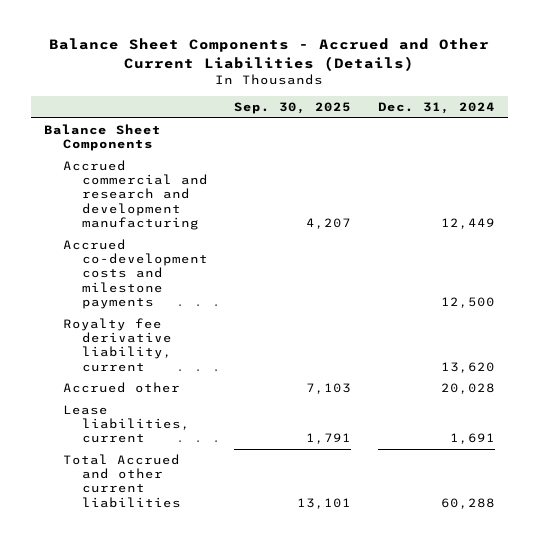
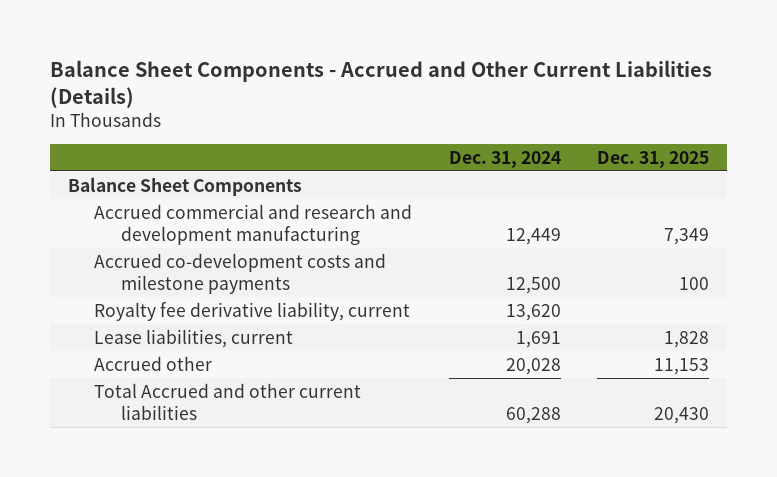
- | Sep. 30, 2025 | Dec. 31, 2024
+ | Dec. 31, 2024 | Dec. 31, 2025
moved down: Accrued other | 20,028 | 11,153

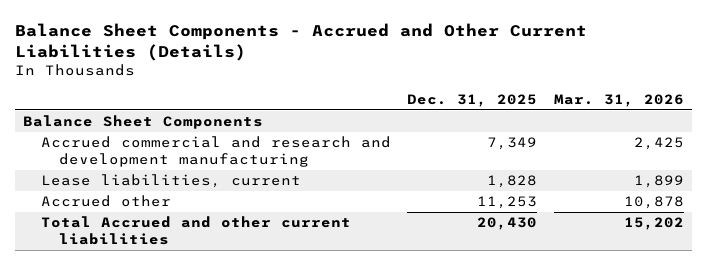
- | Dec. 31, 2024 | Dec. 31, 2025
+ | Dec. 31, 2025 | Mar. 31, 2026
- Accrued co-development costs and milestone payments | 12,500 | 100
- Royalty fee derivative liability, current | 13,620 |
- Accrued other | 20,028 | 11,153
+ Accrued other | 11,253 | 10,878

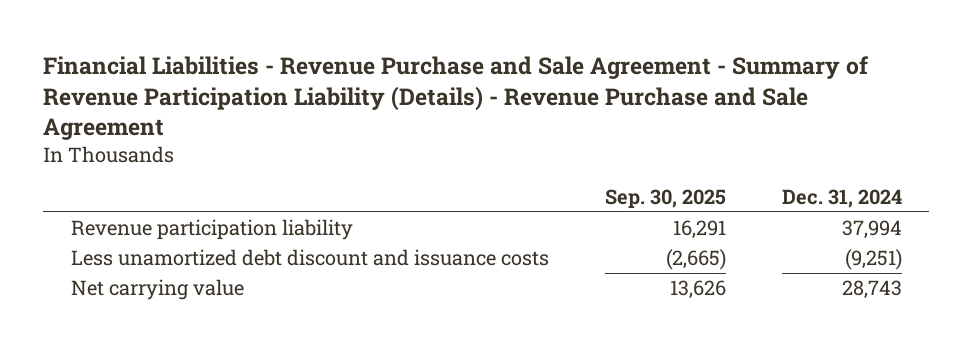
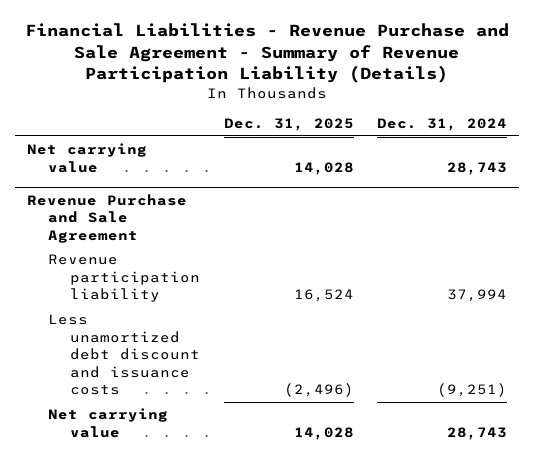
- Financial Liabilities - Revenue Purchase and Sale Agreement - Summary of Revenue Participation Liability (Details) - Revenue Purchase and Sale Agreement
+ Financial Liabilities - Revenue Purchase and Sale Agreement - Summary of Revenue Participation Liability (Details)
- | Sep. 30, 2025 | Dec. 31, 2024
+ | Dec. 31, 2025 | Dec. 31, 2024
+ Net carrying value | 14,028 | 28,743
+ Revenue Purchase and Sale Agreement

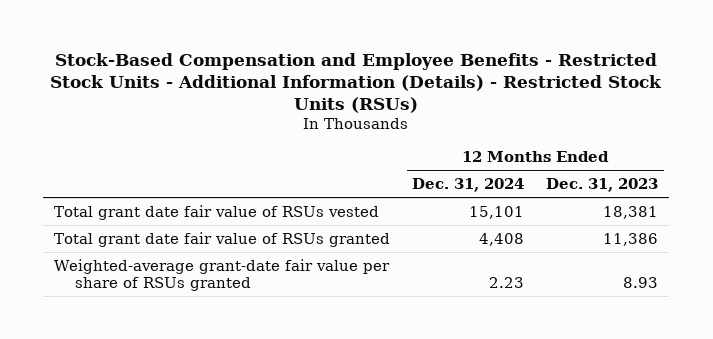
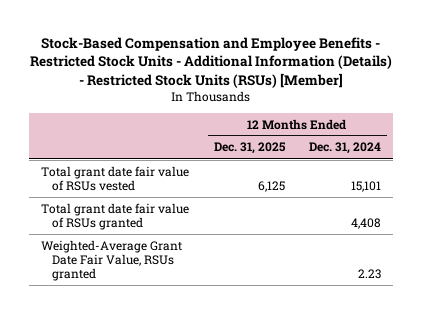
- Stock-Based Compensation and Employee Benefits - Restricted Stock Units - Additional Information (Details) - Restricted Stock Units (RSUs)
+ Stock-Based Compensation and Employee Benefits - Restricted Stock Units - Additional Information (Details) - Restricted Stock Units (RSUs) [Member]
- | 12 Months Ended Dec. 31, 2024 | 12 Months Ended Dec. 31, 2023
+ | 12 Months Ended Dec. 31, 2025 | 12 Months Ended Dec. 31, 2024
- Weighted-average grant-date fair value per share of RSUs granted | 2.23 | 8.93
+ Weighted-Average Grant Date Fair Value, RSUs granted | | 2.23

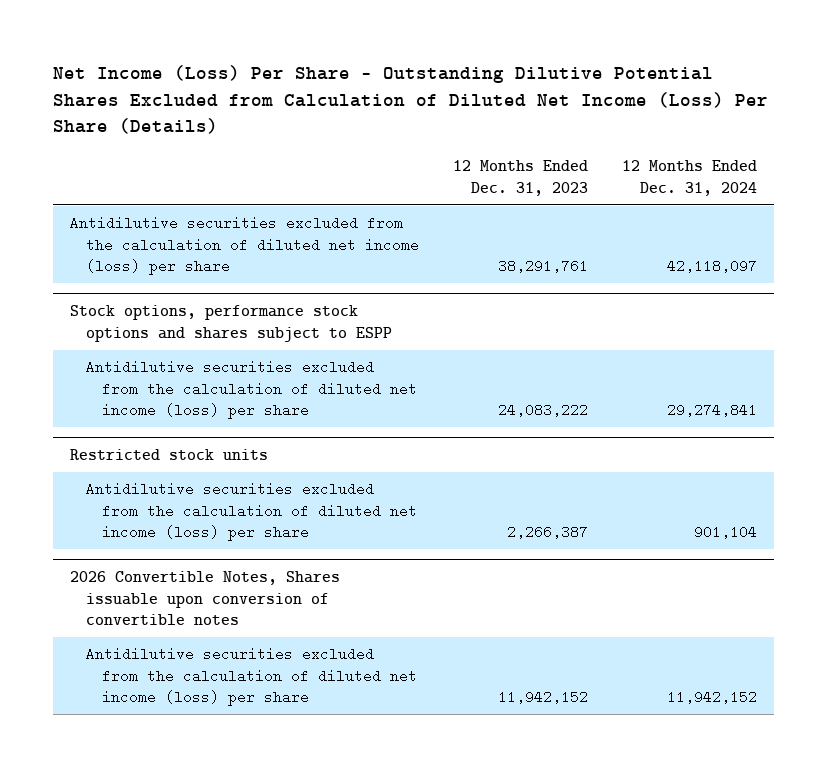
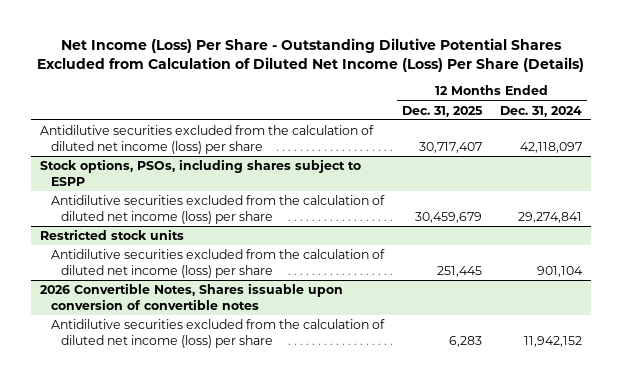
- | 12 Months Ended Dec. 31, 2023 | 12 Months Ended Dec. 31, 2024
+ | 12 Months Ended Dec. 31, 2025 | 12 Months Ended Dec. 31, 2024
- Stock options, performance stock options and shares subject to ESPP
+ Stock options, PSOs, including shares subject to ESPP

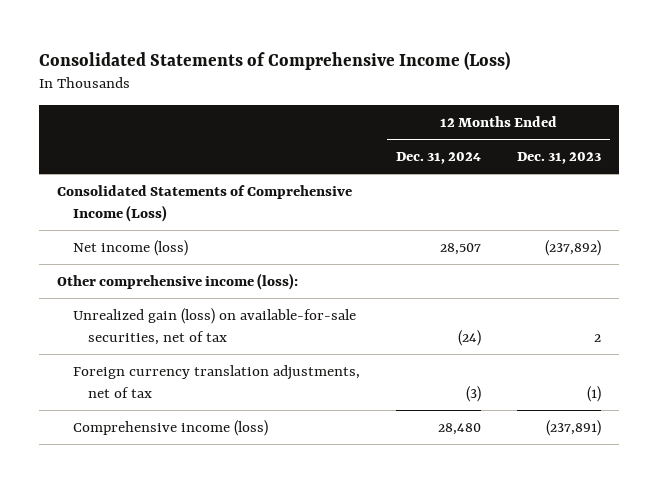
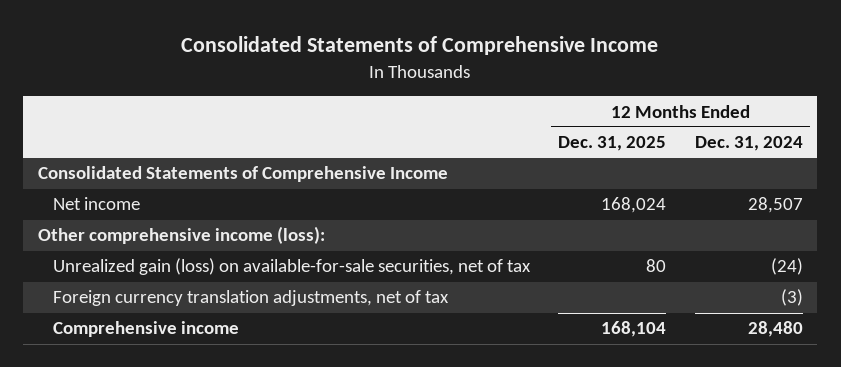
- Consolidated Statements of Comprehensive Income (Loss)
+ Consolidated Statements of Comprehensive Income
- | 12 Months Ended Dec. 31, 2024 | 12 Months Ended Dec. 31, 2023
+ | 12 Months Ended Dec. 31, 2025 | 12 Months Ended Dec. 31, 2024
- Consolidated Statements of Comprehensive Income (Loss)
- Net income (loss) | 28,507 | (237,892)
+ Consolidated Statements of Comprehensive Income
+ Net income | 168,024 | 28,507
- Comprehensive income (loss) | 28,480 | (237,891)
+ Comprehensive income | 168,104 | 28,480

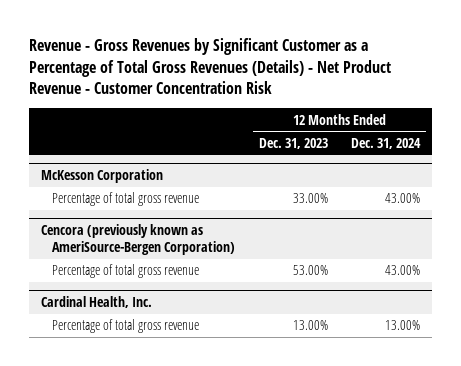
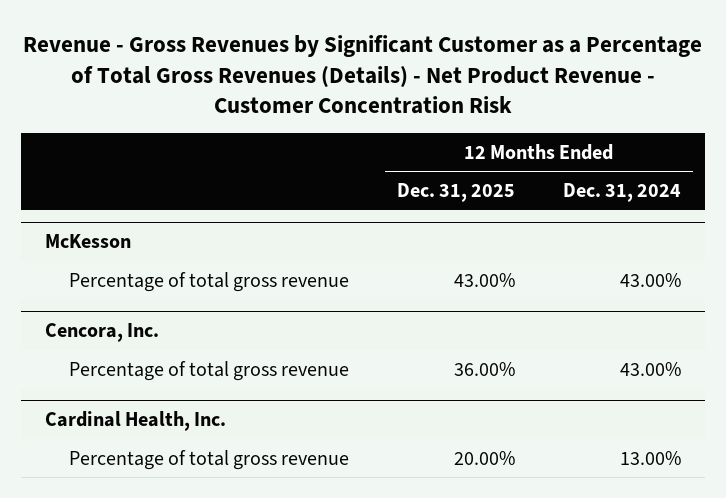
- | 12 Months Ended Dec. 31, 2023 | 12 Months Ended Dec. 31, 2024
+ | 12 Months Ended Dec. 31, 2025 | 12 Months Ended Dec. 31, 2024
- McKesson Corporation
+ McKesson
- Cencora (previously known as AmeriSource-Bergen Corporation)
+ Cencora, Inc.

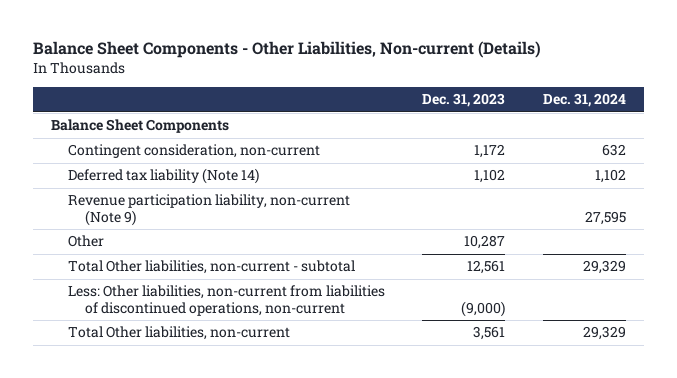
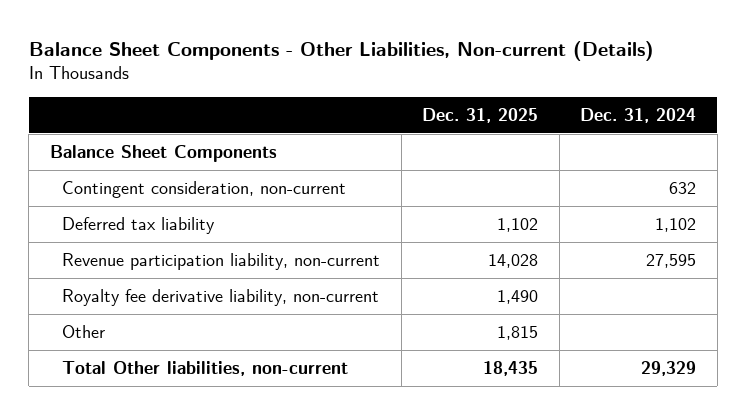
- | Dec. 31, 2023 | Dec. 31, 2024
+ | Dec. 31, 2025 | Dec. 31, 2024
- Deferred tax liability (Note 14) | 1,102 | 1,102
- Revenue participation liability, non-current (Note 9) | | 27,595
+ Deferred tax liability | 1,102 | 1,102
+ Revenue participation liability, non-current | 14,028 | 27,595
+ Royalty fee derivative liability, non-current | 1,490 |
- Total Other liabilities, non-current - subtotal | 12,561 | 29,329
- Less: Other liabilities, non-current from liabilities of discontinued operations, non-current | (9,000) |

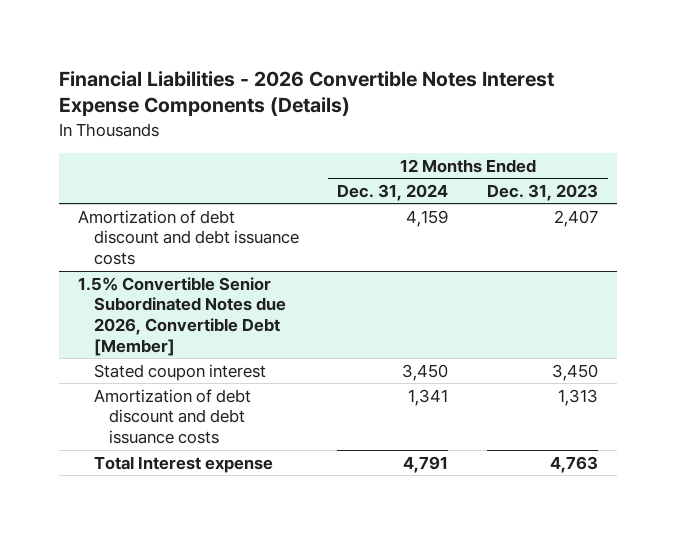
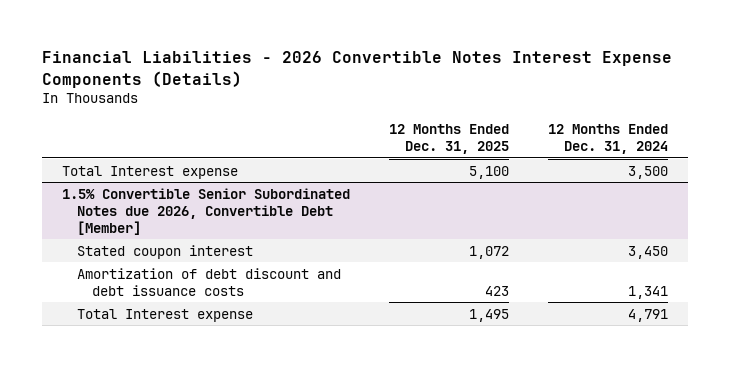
- | 12 Months Ended Dec. 31, 2024 | 12 Months Ended Dec. 31, 2023
+ | 12 Months Ended Dec. 31, 2025 | 12 Months Ended Dec. 31, 2024
- Amortization of debt discount and debt issuance costs | 4,159 | 2,407
+ Total Interest expense | 5,100 | 3,500

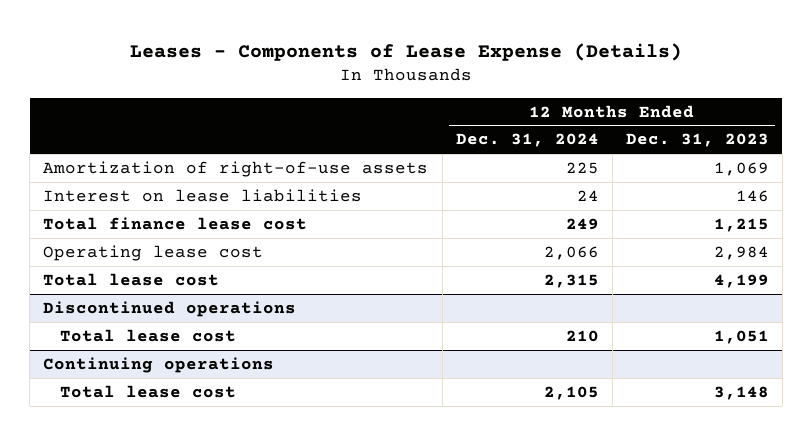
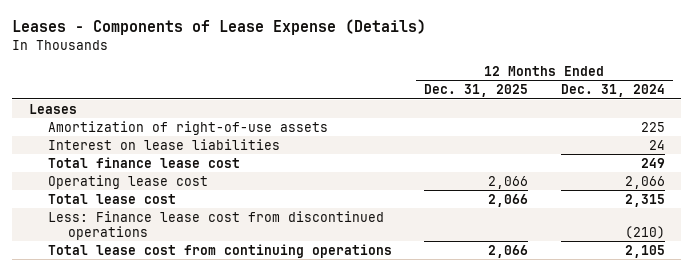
- | 12 Months Ended Dec. 31, 2024 | 12 Months Ended Dec. 31, 2023
+ | 12 Months Ended Dec. 31, 2025 | 12 Months Ended Dec. 31, 2024
+ Leases
- Discontinued operations
- Total lease cost | 210 | 1,051
- Continuing operations
- Total lease cost | 2,105 | 3,148
+ Less: Finance lease cost from discontinued operations | | (210)
+ Total lease cost from continuing operations | 2,066 | 2,105

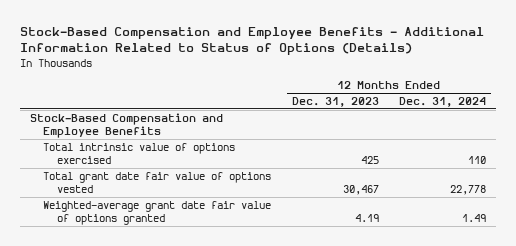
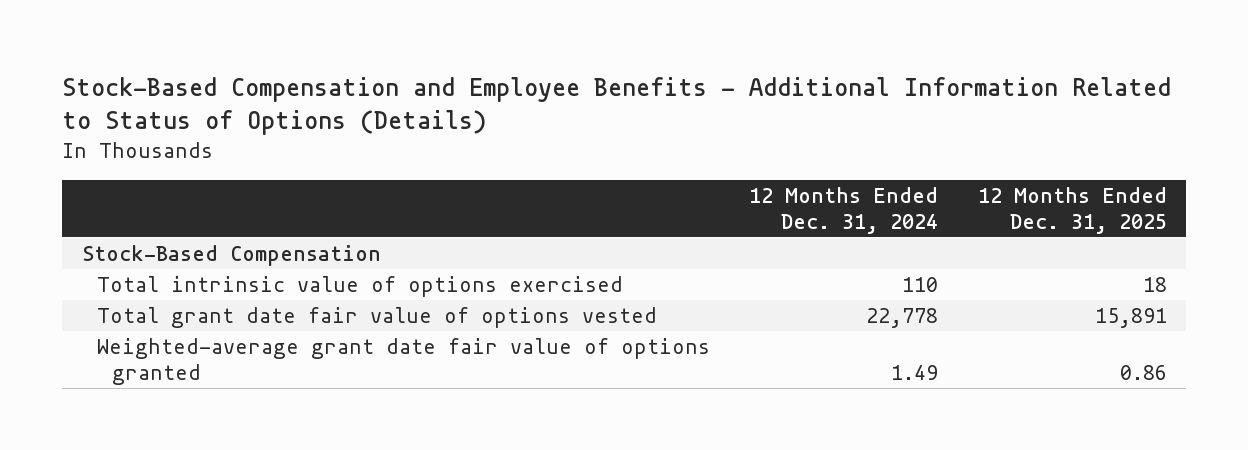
- | 12 Months Ended Dec. 31, 2023 | 12 Months Ended Dec. 31, 2024
+ | 12 Months Ended Dec. 31, 2024 | 12 Months Ended Dec. 31, 2025
- Stock-Based Compensation and Employee Benefits
+ Stock-Based Compensation

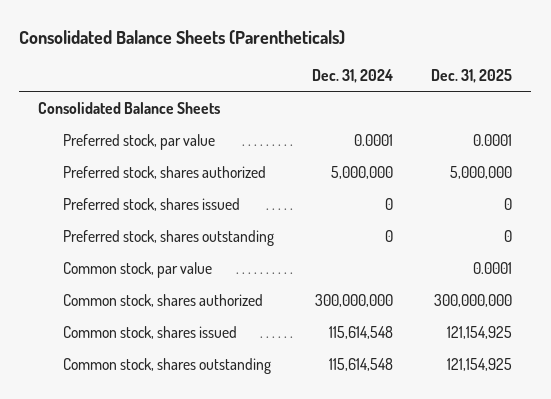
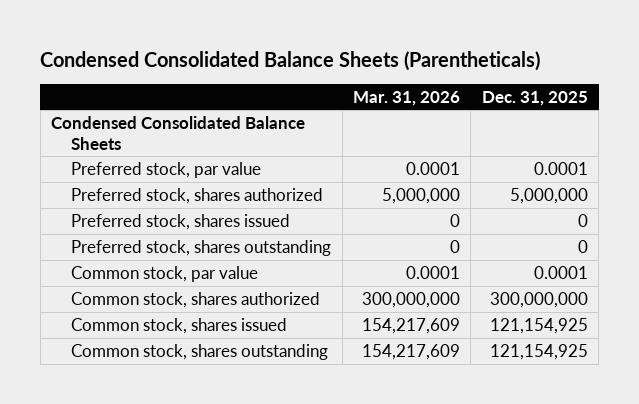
- Consolidated Balance Sheets (Parentheticals)
+ Condensed Consolidated Balance Sheets (Parentheticals)
- | Dec. 31, 2024 | Dec. 31, 2025
+ | Mar. 31, 2026 | Dec. 31, 2025
- Consolidated Balance Sheets
+ Condensed Consolidated Balance Sheets

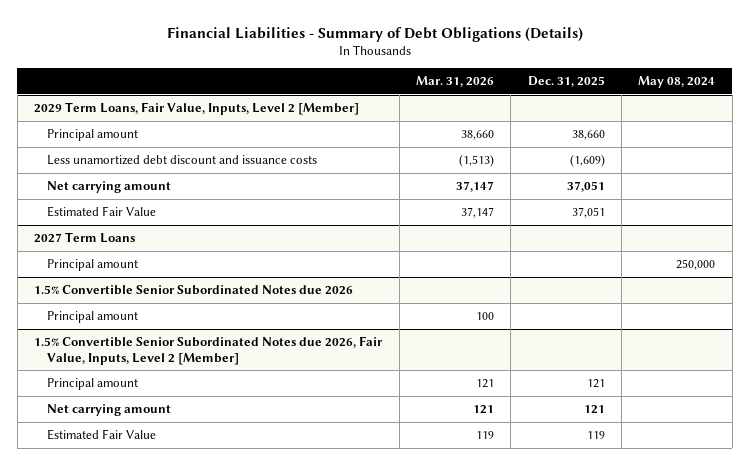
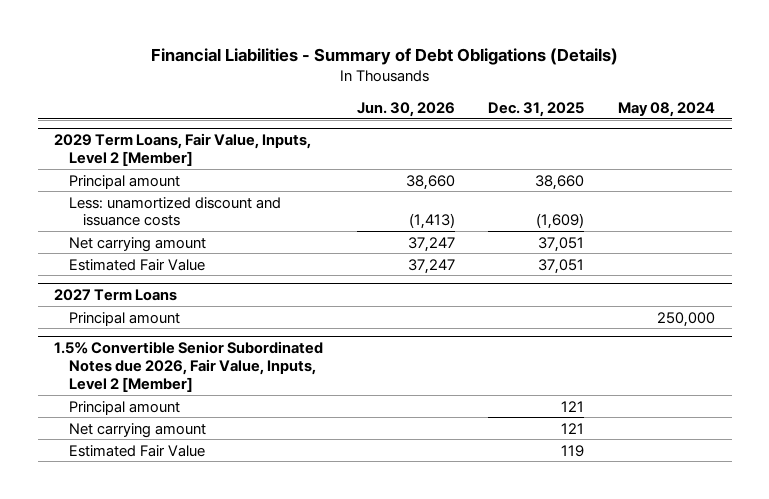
- | Mar. 31, 2026 | Dec. 31, 2025 | May 08, 2024
+ | Jun. 30, 2026 | Dec. 31, 2025 | May 08, 2024
@ 2029 Term Loans, Fair Value, Inputs, Level 2 [Member]
- Less unamortized debt discount and issuance costs | (1,513) | (1,609) |
+ Less: unamortized discount and issuance costs | (1,413) | (1,609) |
- 1.5% Convertible Senior Subordinated Notes due 2026
- Principal amount | 100 | |

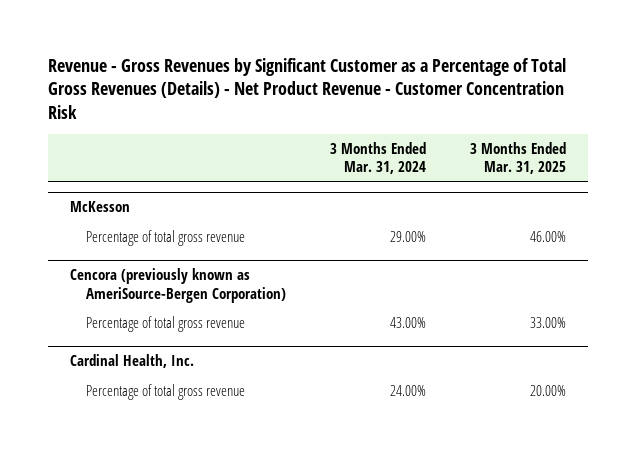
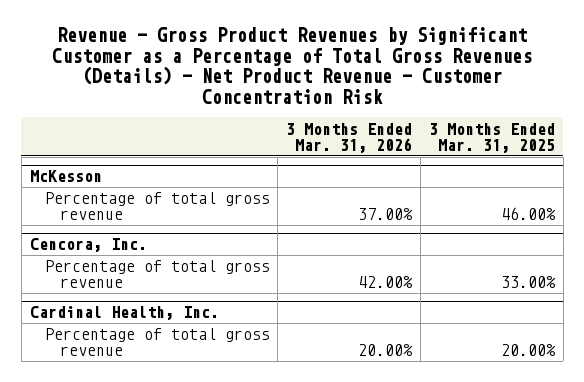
- Revenue - Gross Revenues by Significant Customer as a Percentage of Total Gross Revenues (Details) - Net Product Revenue - Customer Concentration Risk
+ Revenue - Gross Product Revenues by Significant Customer as a Percentage of Total Gross Revenues (Details) - Net Product Revenue - Customer Concentration Risk
- | 3 Months Ended Mar. 31, 2024 | 3 Months Ended Mar. 31, 2025
+ | 3 Months Ended Mar. 31, 2026 | 3 Months Ended Mar. 31, 2025
- Cencora (previously known as AmeriSource-Bergen Corporation)
+ Cencora, Inc.

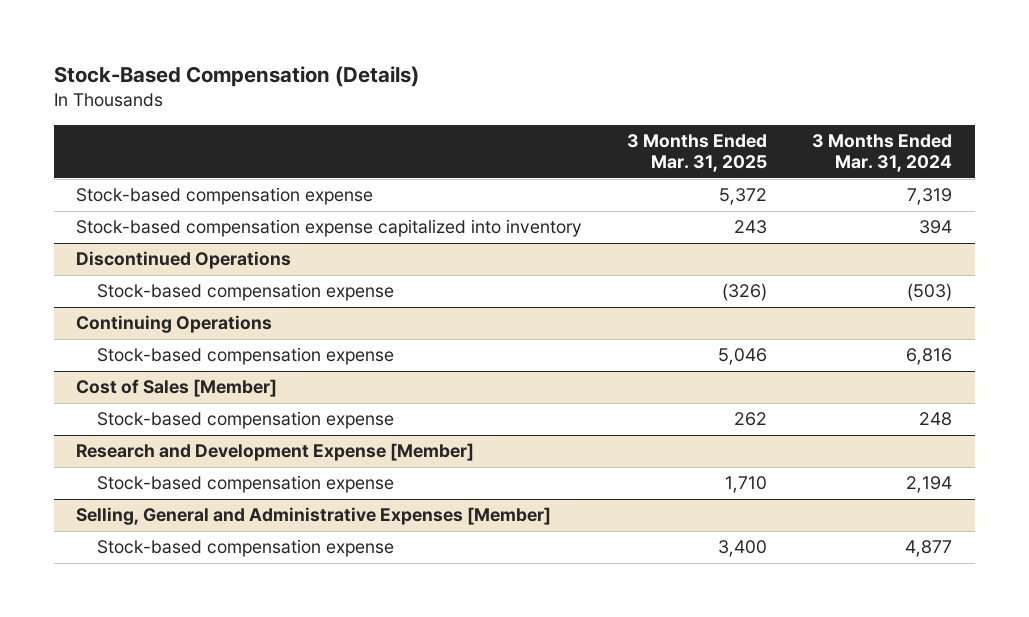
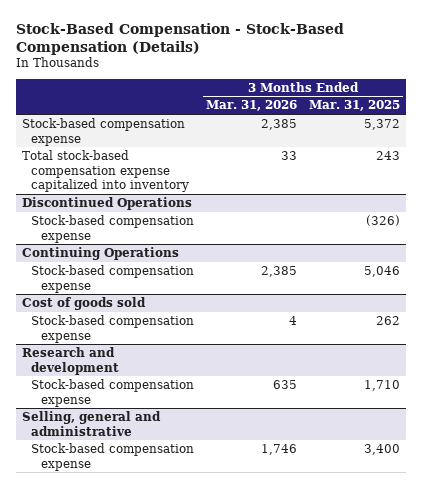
- Stock-Based Compensation (Details)
+ Stock-Based Compensation - Stock-Based Compensation (Details)
- | 3 Months Ended Mar. 31, 2025 | 3 Months Ended Mar. 31, 2024
+ | 3 Months Ended Mar. 31, 2026 | 3 Months Ended Mar. 31, 2025
- Stock-based compensation expense capitalized into inventory | 243 | 394
+ Total stock-based compensation expense capitalized into inventory | 33 | 243
- Cost of Sales [Member]
+ Cost of goods sold
- Research and Development Expense [Member]
+ Research and development
- Selling, General and Administrative Expenses [Member]
+ Selling, general and administrative

